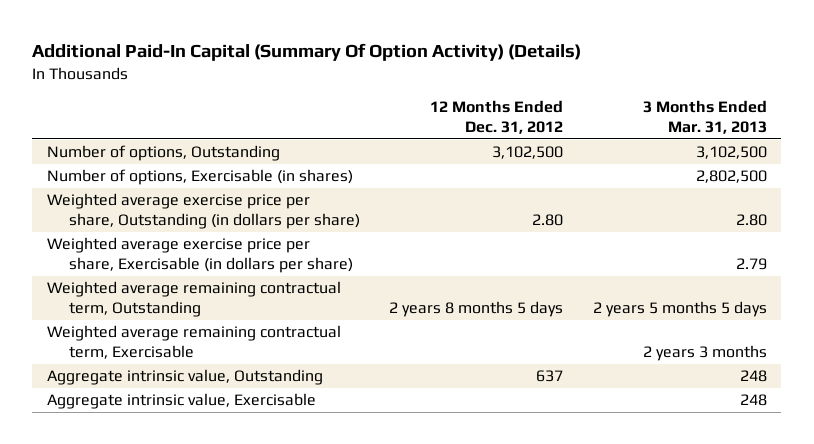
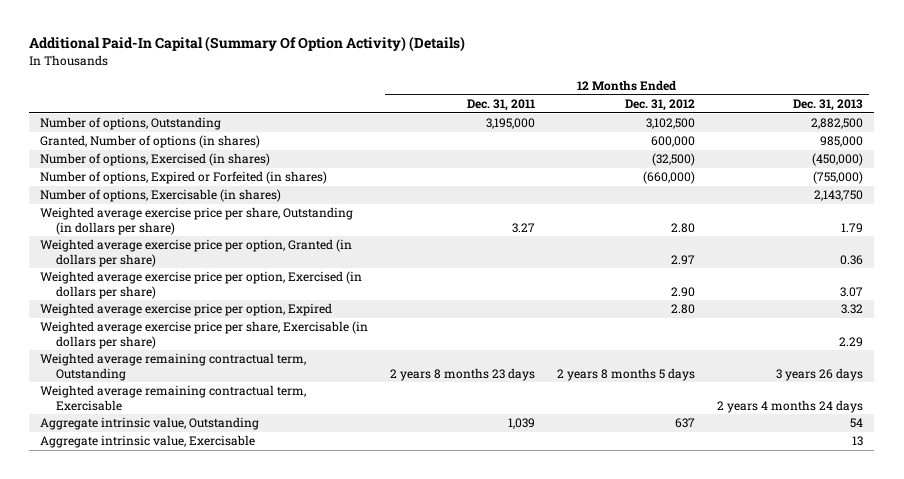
- | 12 Months Ended Dec. 31, 2012 | 3 Months Ended Mar. 31, 2013
+ | 12 Months Ended Dec. 31, 2011 | 12 Months Ended Dec. 31, 2012 | 12 Months Ended Dec. 31, 2013
+ Granted, Number of options (in shares) | | 600,000 | 985,000
+ Number of options, Exercised (in shares) | | (32,500) | (450,000)
+ Number of options, Expired or Forfeited (in shares) | | (660,000) | (755,000)
+ Weighted average exercise price per option, Granted (in dollars per share) | | 2.97 | 0.36
+ Weighted average exercise price per option, Exercised (in dollars per share) | | 2.90 | 3.07
+ Weighted average exercise price per option, Expired | | 2.80 | 3.32

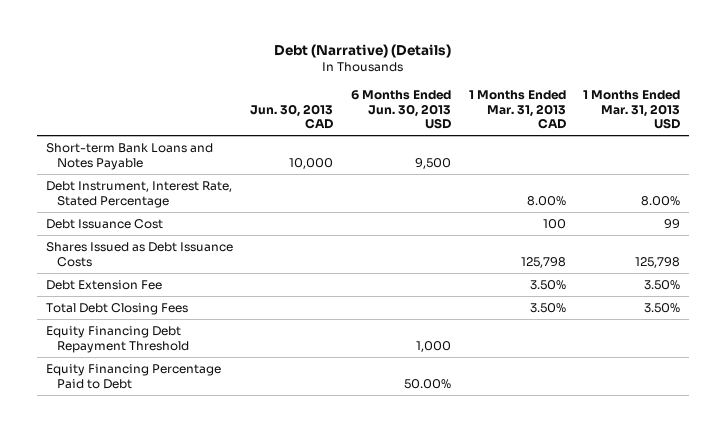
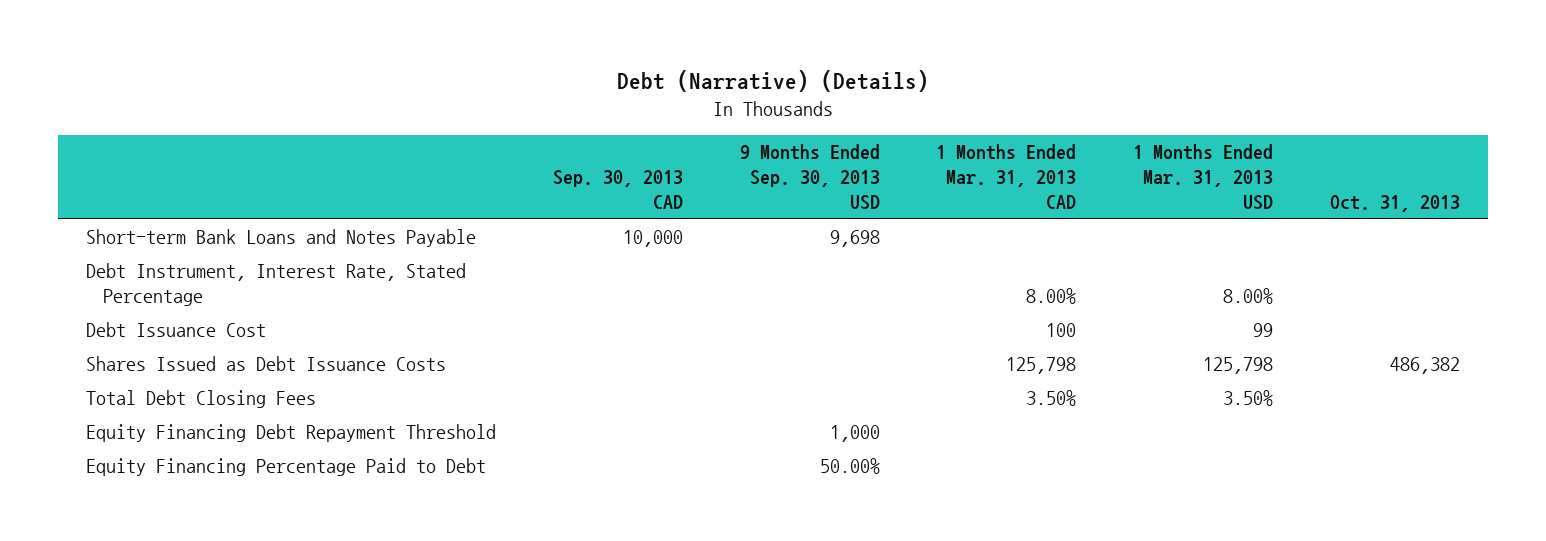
- | Jun. 30, 2013 CAD | 6 Months Ended Jun. 30, 2013 USD | 1 Months Ended Mar. 31, 2013 CAD | 1 Months Ended Mar. 31, 2013 USD
+ | Sep. 30, 2013 CAD | 9 Months Ended Sep. 30, 2013 USD | 1 Months Ended Mar. 31, 2013 CAD | 1 Months Ended Mar. 31, 2013 USD | Oct. 31, 2013
- Debt Extension Fee | | | 3.50% | 3.50%

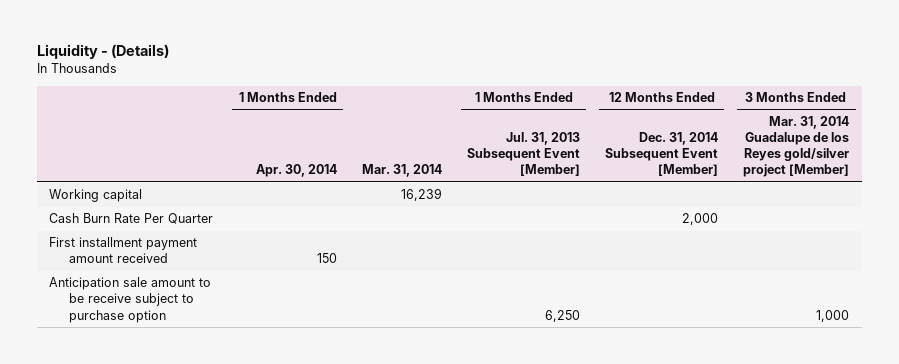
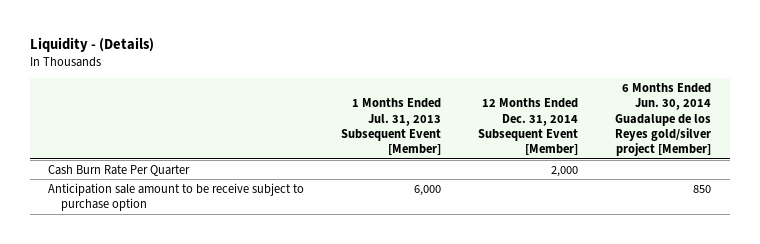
- | 1 Months Ended Apr. 30, 2014 | Mar. 31, 2014 | 1 Months Ended Jul. 31, 2013 Subsequent Event [Member] | 12 Months Ended Dec. 31, 2014 Subsequent Event [Member] | 3 Months Ended Mar. 31, 2014 Guadalupe de los Reyes gold/silver project [Member]
+ | 1 Months Ended Jul. 31, 2013 Subsequent Event [Member] | 12 Months Ended Dec. 31, 2014 Subsequent Event [Member] | 6 Months Ended Jun. 30, 2014 Guadalupe de los Reyes gold/silver project [Member]
- Working capital | | 16,239 | | |
- First installment payment amount received | 150 | | | |
- Anticipation sale amount to be receive subject to purchase option | | | 6,250 | | 1,000
+ Anticipation sale amount to be receive subject to purchase option | 6,000 | | 850

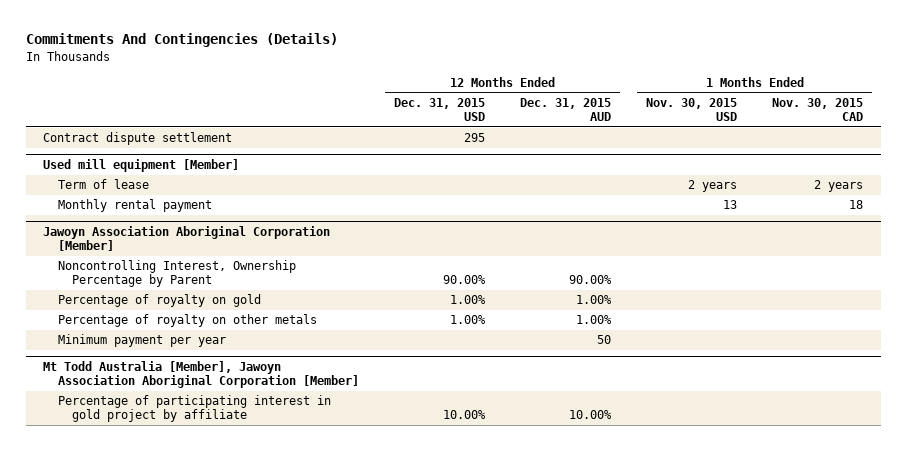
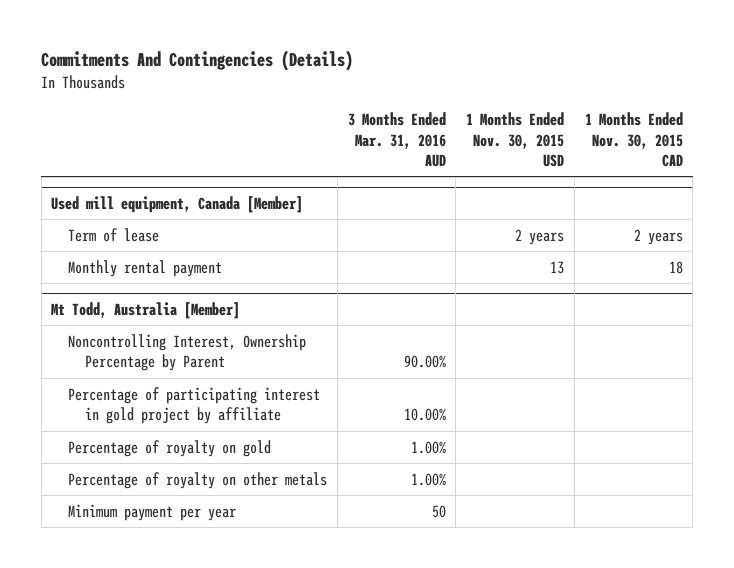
- | 12 Months Ended Dec. 31, 2015 USD | 12 Months Ended Dec. 31, 2015 AUD | 1 Months Ended Nov. 30, 2015 USD | 1 Months Ended Nov. 30, 2015 CAD
+ | 3 Months Ended Mar. 31, 2016 AUD | 1 Months Ended Nov. 30, 2015 USD | 1 Months Ended Nov. 30, 2015 CAD
- Contract dispute settlement | 295 | | |
- Used mill equipment [Member]
+ Used mill equipment, Canada [Member]
- Jawoyn Association Aboriginal Corporation [Member]
- Noncontrolling Interest, Ownership Percentage by Parent | 90.00% | 90.00% | |
- Percentage of royalty on gold | 1.00% | 1.00% | |
- Percentage of royalty on other metals | 1.00% | 1.00% | |
- Minimum payment per year | | 50 | |
- Mt Todd Australia [Member], Jawoyn Association Aboriginal Corporation [Member]
+ Mt Todd, Australia [Member]
+ Noncontrolling Interest, Ownership Percentage by Parent | 90.00% | |
+ Percentage of royalty on gold | 1.00% | |
+ Percentage of royalty on other metals | 1.00% | |
+ Minimum payment per year | 50 | |

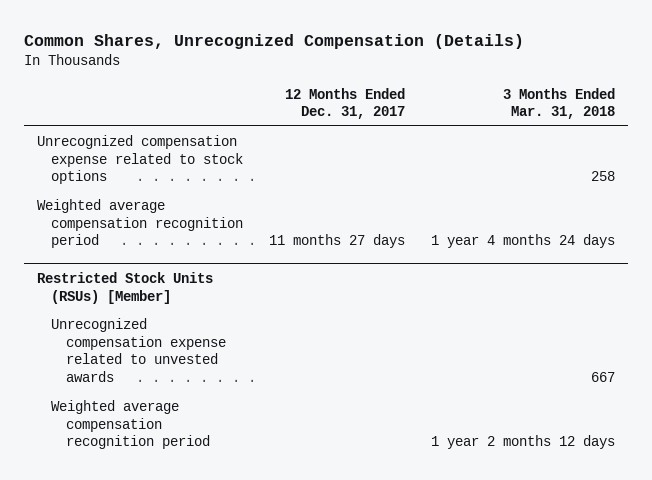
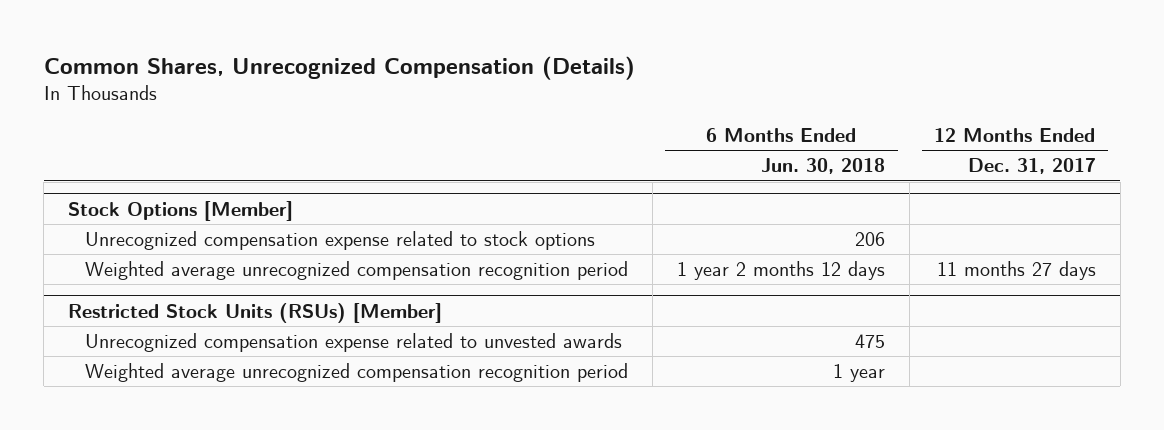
- | 12 Months Ended Dec. 31, 2017 | 3 Months Ended Mar. 31, 2018
+ | 6 Months Ended Jun. 30, 2018 | 12 Months Ended Dec. 31, 2017
- Unrecognized compensation expense related to stock options | | 258
- Weighted average compensation recognition period | 11 months 27 days | 1 year 4 months 24 days
+ Stock Options [Member]
+ Unrecognized compensation expense related to stock options | 206 |
+ Weighted average unrecognized compensation recognition period | 1 year 2 months 12 days | 11 months 27 days
@ Restricted Stock Units (RSUs) [Member]
- Weighted average compensation recognition period | | 1 year 2 months 12 days
+ Weighted average unrecognized compensation recognition period | 1 year |

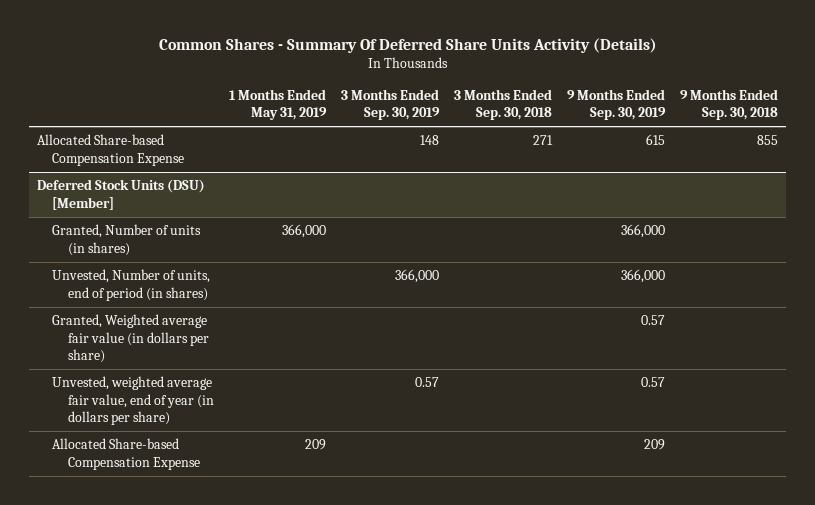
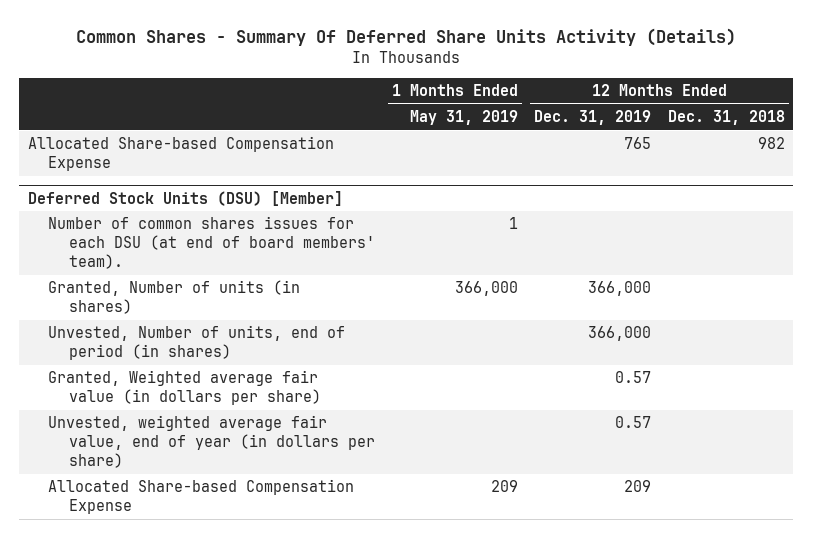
- | 1 Months Ended May 31, 2019 | 3 Months Ended Sep. 30, 2019 | 3 Months Ended Sep. 30, 2018 | 9 Months Ended Sep. 30, 2019 | 9 Months Ended Sep. 30, 2018
+ | 1 Months Ended May 31, 2019 | 12 Months Ended Dec. 31, 2019 | 12 Months Ended Dec. 31, 2018
@ Deferred Stock Units (DSU) [Member]
+ Number of common shares issues for each DSU (at end of board members' team). | 1 | |

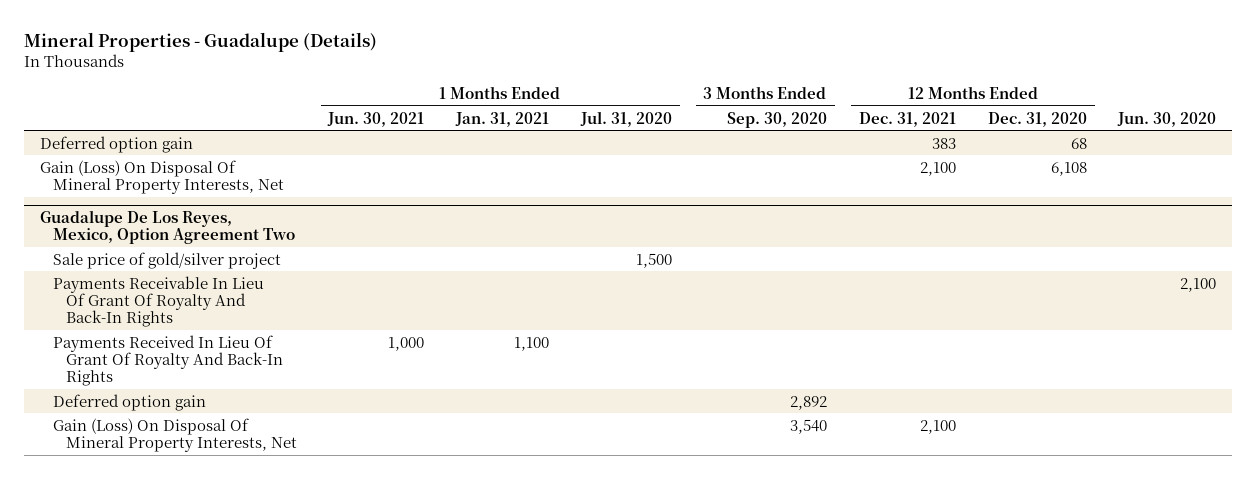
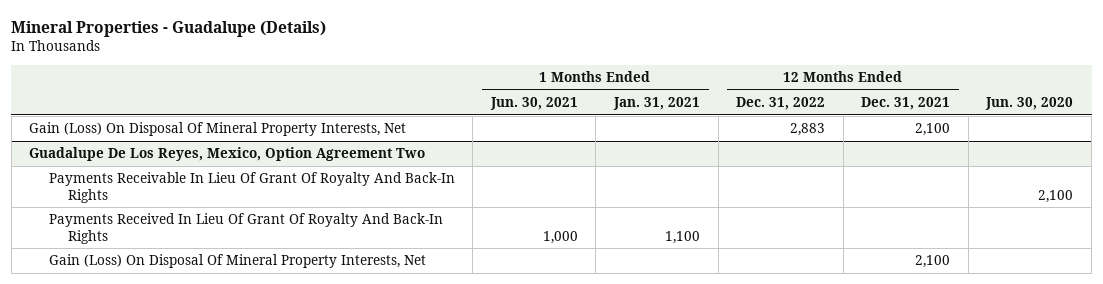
- | 1 Months Ended Jun. 30, 2021 | 1 Months Ended Jan. 31, 2021 | 1 Months Ended Jul. 31, 2020 | 3 Months Ended Sep. 30, 2020 | 12 Months Ended Dec. 31, 2021 | 12 Months Ended Dec. 31, 2020 | Jun. 30, 2020
+ | 1 Months Ended Jun. 30, 2021 | 1 Months Ended Jan. 31, 2021 | 12 Months Ended Dec. 31, 2022 | 12 Months Ended Dec. 31, 2021 | Jun. 30, 2020
- Deferred option gain | | | | | 383 | 68 |
@ Guadalupe De Los Reyes, Mexico, Option Agreement Two
- Sale price of gold/silver project | | | 1,500 | | | |
- Deferred option gain | | | | 2,892 | | |

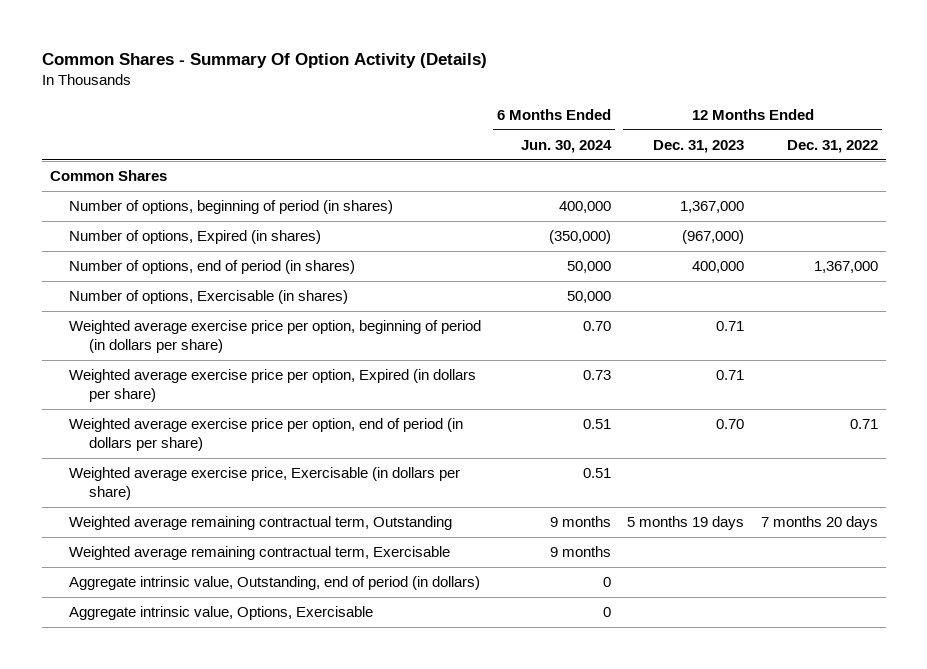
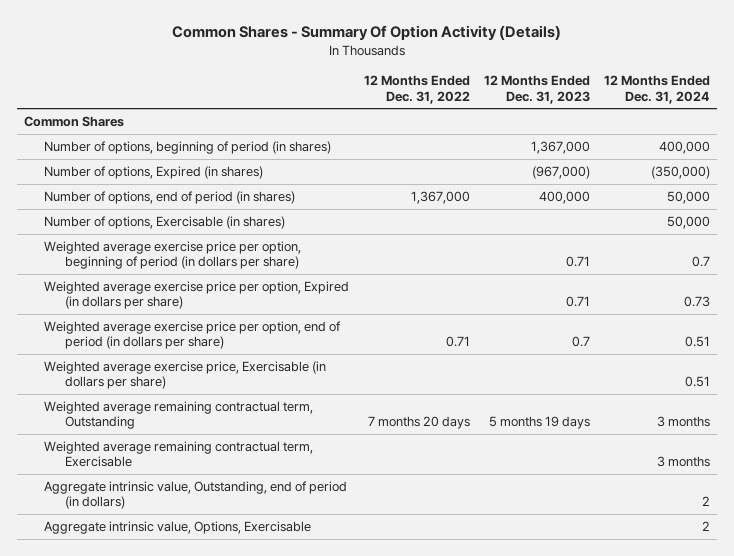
- | 6 Months Ended Jun. 30, 2024 | 12 Months Ended Dec. 31, 2023 | 12 Months Ended Dec. 31, 2022
+ | 12 Months Ended Dec. 31, 2022 | 12 Months Ended Dec. 31, 2023 | 12 Months Ended Dec. 31, 2024
- Weighted average exercise price per option, end of period (in dollars per share) | 0.51 | 0.70 | 0.71
+ Weighted average exercise price per option, end of period (in dollars per share) | 0.71 | 0.7 | 0.51

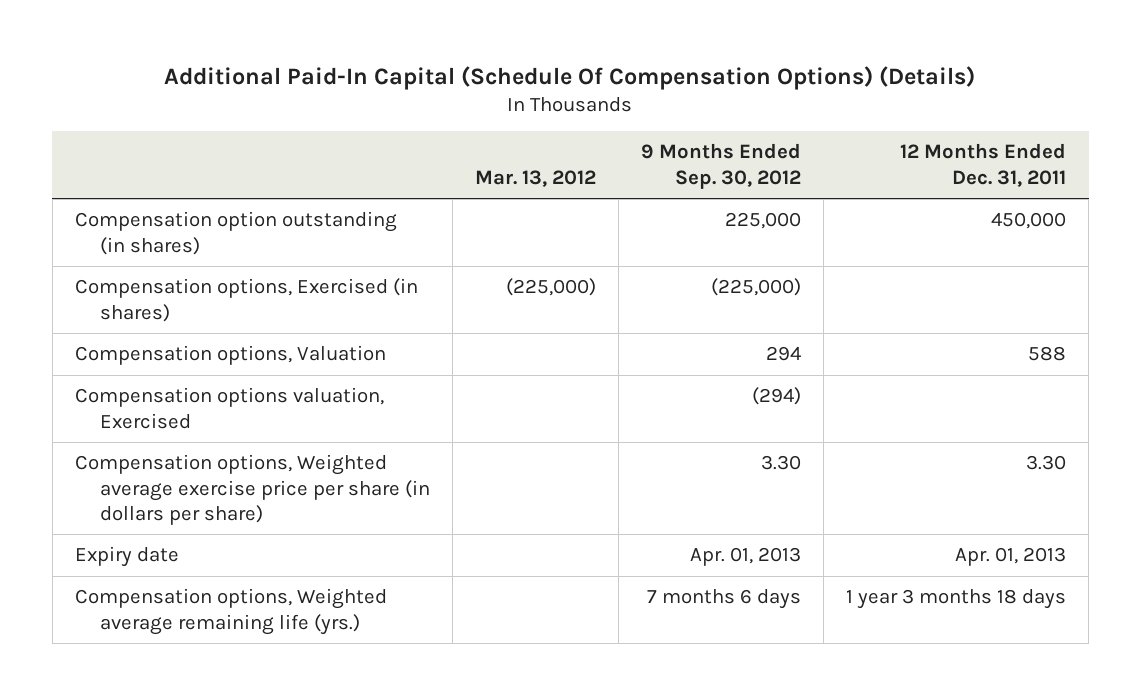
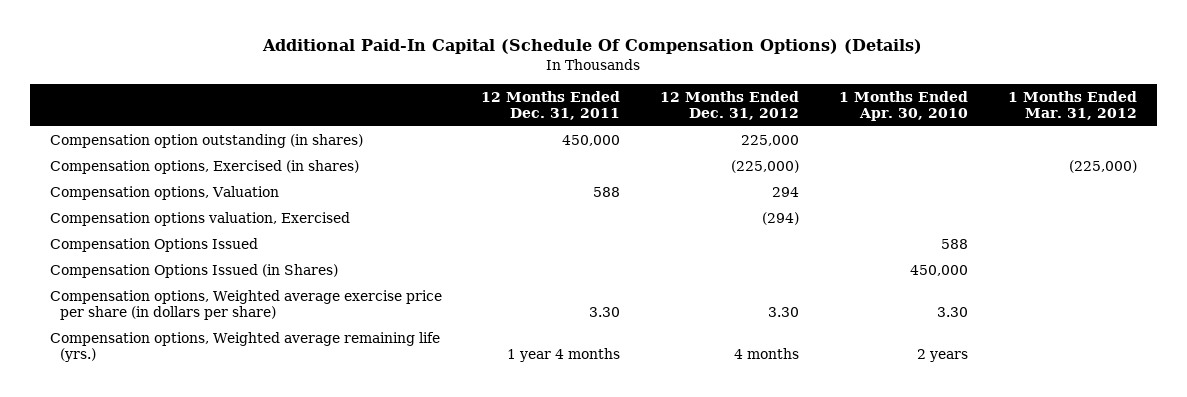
- | Mar. 13, 2012 | 9 Months Ended Sep. 30, 2012 | 12 Months Ended Dec. 31, 2011
+ | 12 Months Ended Dec. 31, 2011 | 12 Months Ended Dec. 31, 2012 | 1 Months Ended Apr. 30, 2010 | 1 Months Ended Mar. 31, 2012
+ Compensation Options Issued | | | 588 |
+ Compensation Options Issued (in Shares) | | | 450,000 |
- Expiry date | | Apr. 01, 2013 | Apr. 01, 2013
- Compensation options, Weighted average remaining life (yrs.) | | 7 months 6 days | 1 year 3 months 18 days
+ Compensation options, Weighted average remaining life (yrs.) | 1 year 4 months | 4 months | 2 years |

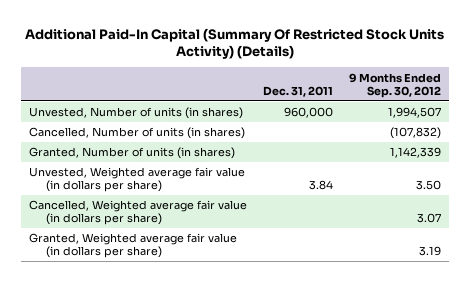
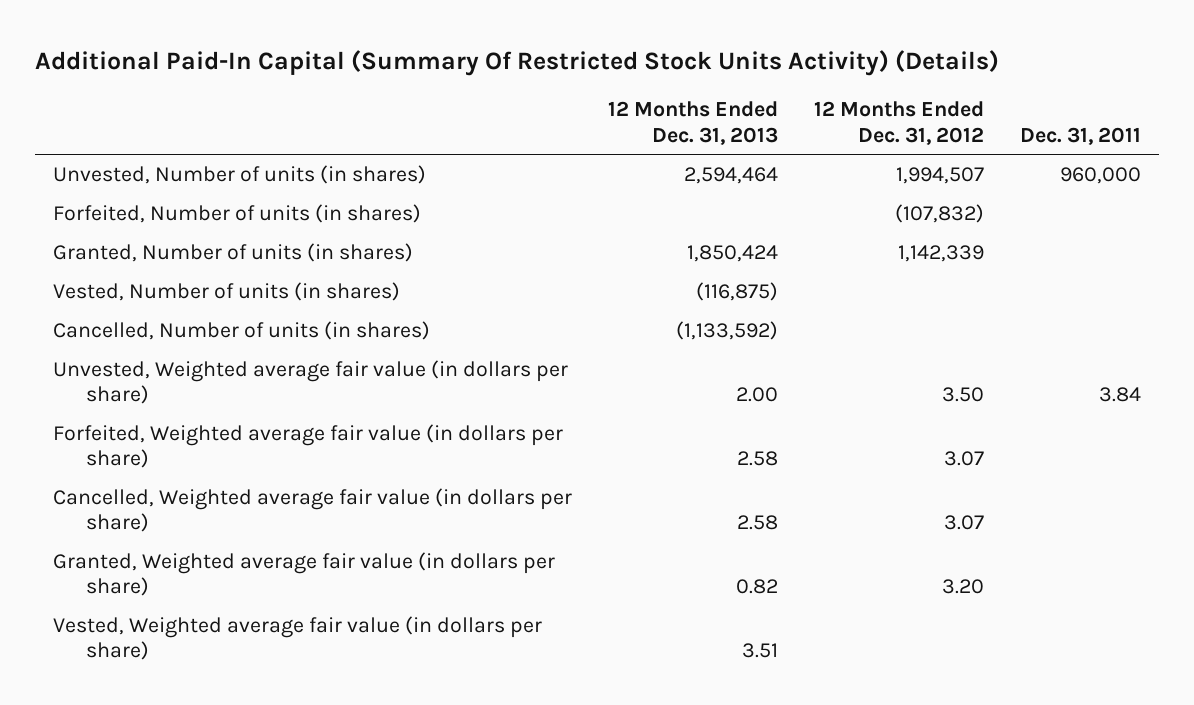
- | Dec. 31, 2011 | 9 Months Ended Sep. 30, 2012
+ | 12 Months Ended Dec. 31, 2013 | 12 Months Ended Dec. 31, 2012 | Dec. 31, 2011
+ Forfeited, Number of units (in shares) | | (107,832) |
+ Vested, Number of units (in shares) | (116,875) | |
moved down: Cancelled, Number of units (in shares) | (1,133,592) | |
+ Forfeited, Weighted average fair value (in dollars per share) | 2.58 | 3.07 |
+ Vested, Weighted average fair value (in dollars per share) | 3.51 | |

